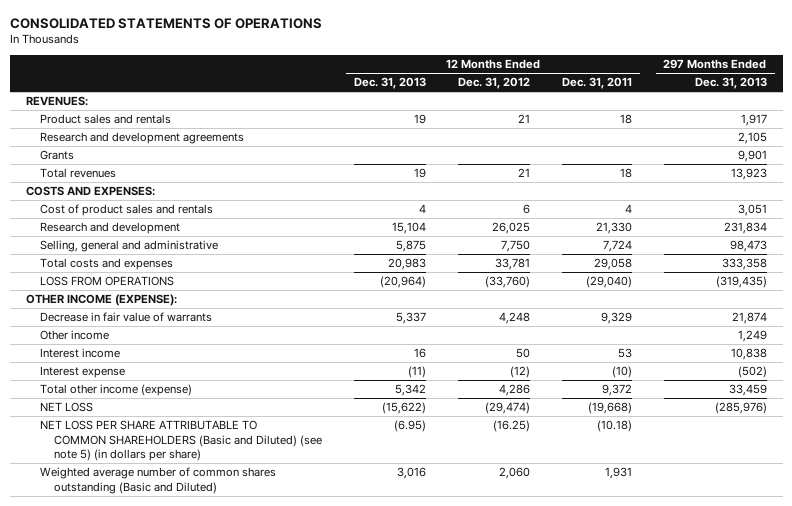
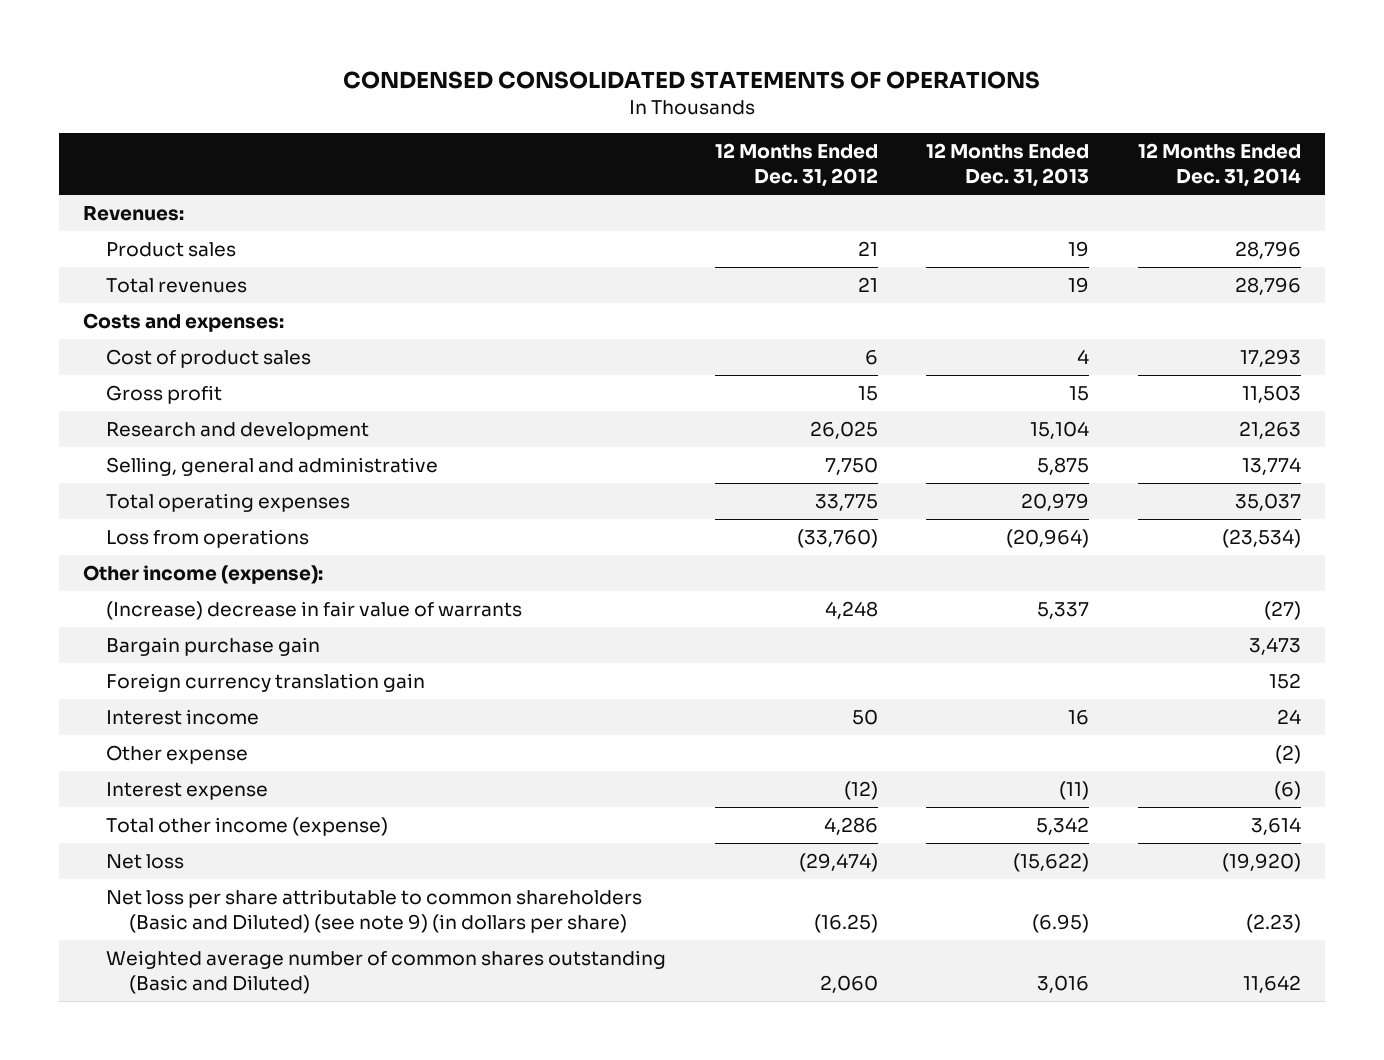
- CONSOLIDATED STATEMENTS OF OPERATIONS
+ CONDENSED CONSOLIDATED STATEMENTS OF OPERATIONS
- | 12 Months Ended Dec. 31, 2013 | 12 Months Ended Dec. 31, 2012 | 12 Months Ended Dec. 31, 2011 | 297 Months Ended Dec. 31, 2013
+ | 12 Months Ended Dec. 31, 2012 | 12 Months Ended Dec. 31, 2013 | 12 Months Ended Dec. 31, 2014
- REVENUES:
- Product sales and rentals | 19 | 21 | 18 | 1,917
- Research and development agreements | | | | 2,105
- Grants | | | | 9,901
+ Revenues:
+ Product sales | 21 | 19 | 28,796
- COSTS AND EXPENSES:
- Cost of product sales and rentals | 4 | 6 | 4 | 3,051
+ Costs and expenses:
+ Cost of product sales | 6 | 4 | 17,293
+ Gross profit | 15 | 15 | 11,503
- Total costs and expenses | 20,983 | 33,781 | 29,058 | 333,358
- LOSS FROM OPERATIONS | (20,964) | (33,760) | (29,040) | (319,435)
- OTHER INCOME (EXPENSE):
- Decrease in fair value of warrants | 5,337 | 4,248 | 9,329 | 21,874
- Other income | | | | 1,249
+ Total operating expenses | 33,775 | 20,979 | 35,037
+ Loss from operations | (33,760) | (20,964) | (23,534)
+ Other income (expense):
+ (Increase) decrease in fair value of warrants | 4,248 | 5,337 | (27)
+ Bargain purchase gain | | | 3,473
+ Foreign currency translation gain | | | 152
+ Other expense | | | (2)
- NET LOSS | (15,622) | (29,474) | (19,668) | (285,976)
- NET LOSS PER SHARE ATTRIBUTABLE TO COMMON SHAREHOLDERS (Basic and Diluted) (see note 5) (in dollars per share) | (6.95) | (16.25) | (10.18) |
+ Net loss | (29,474) | (15,622) | (19,920)
+ Net loss per share attributable to common shareholders (Basic and Diluted) (see note 9) (in dollars per share) | (16.25) | (6.95) | (2.23)

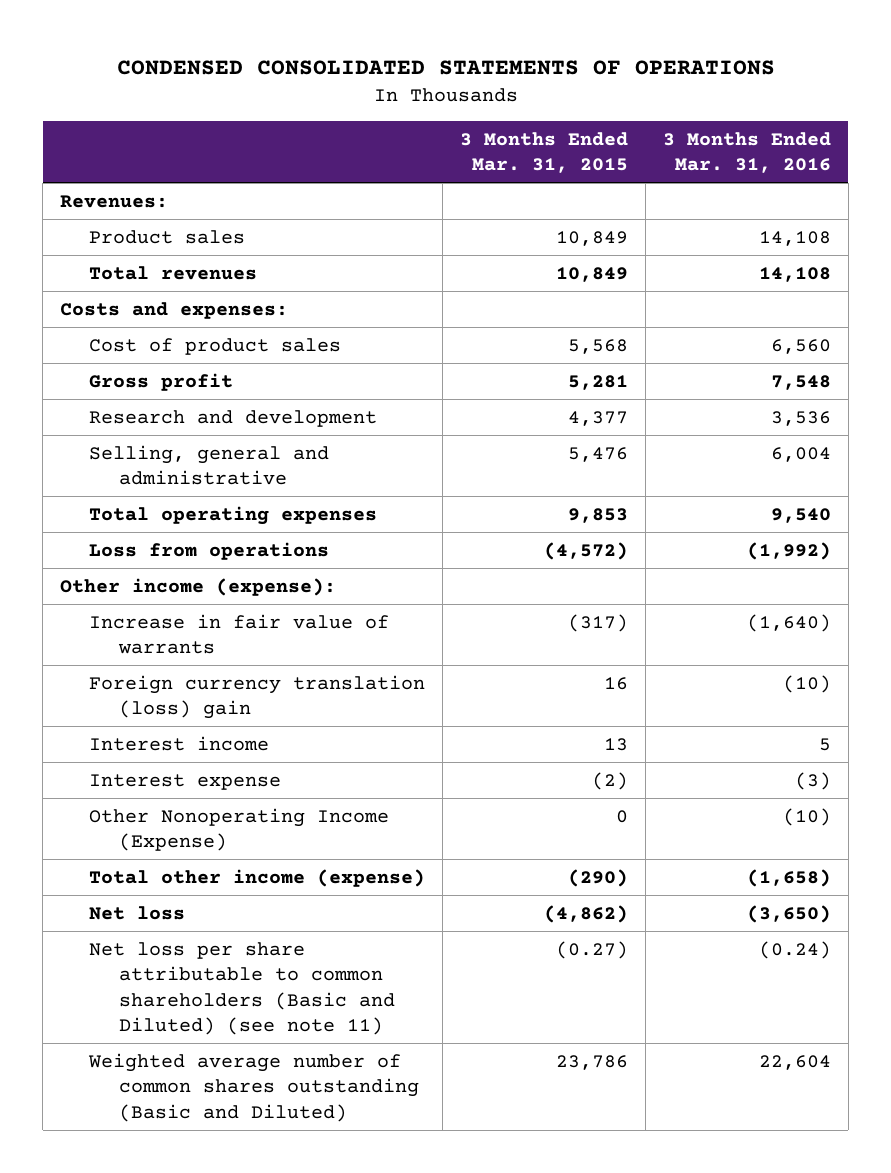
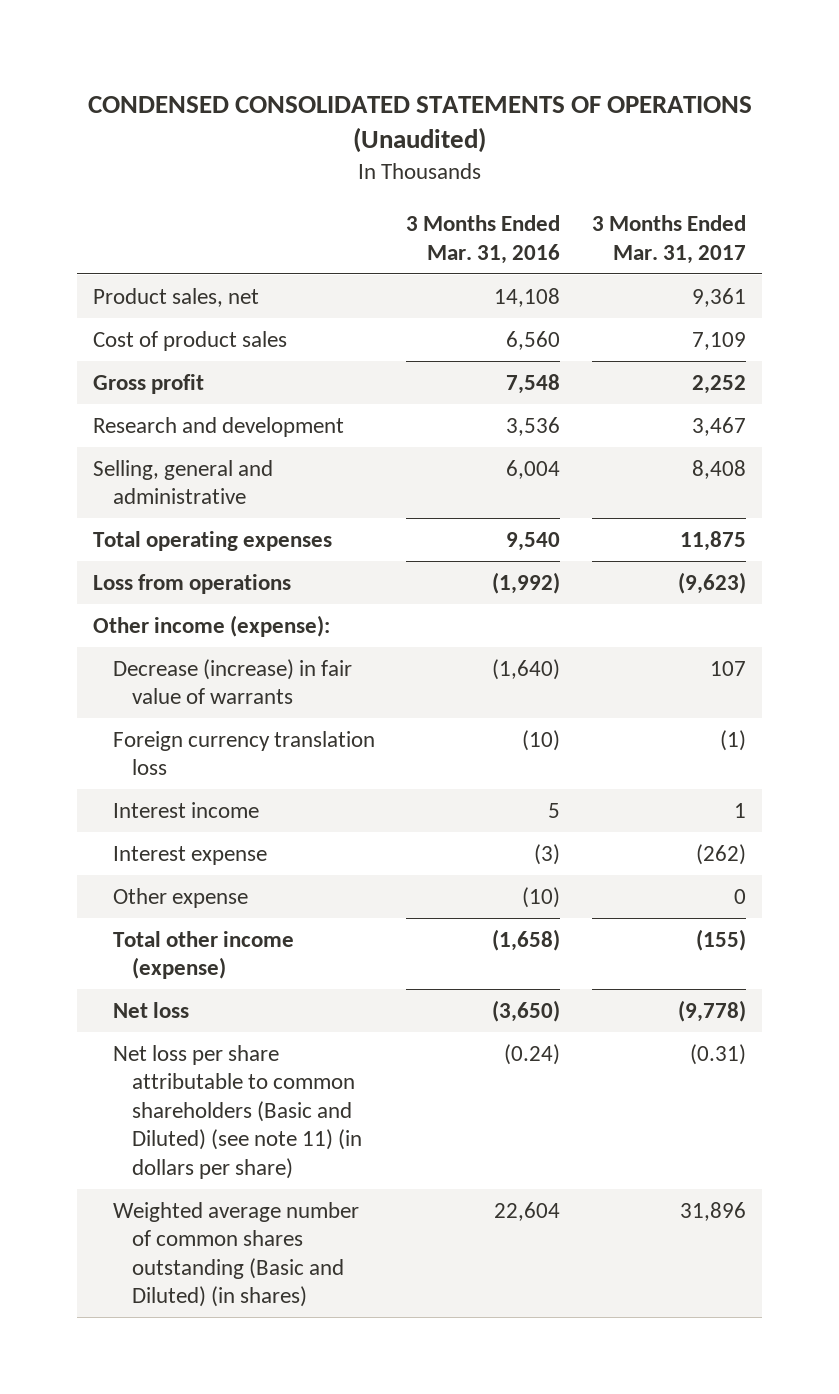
- CONDENSED CONSOLIDATED STATEMENTS OF OPERATIONS
+ CONDENSED CONSOLIDATED STATEMENTS OF OPERATIONS (Unaudited)
- | 3 Months Ended Mar. 31, 2015 | 3 Months Ended Mar. 31, 2016
+ | 3 Months Ended Mar. 31, 2016 | 3 Months Ended Mar. 31, 2017
- Revenues:
- Product sales | 10,849 | 14,108
- Total revenues | 10,849 | 14,108
- Costs and expenses:
+ Product sales, net | 14,108 | 9,361
- Increase in fair value of warrants | (317) | (1,640)
- Foreign currency translation (loss) gain | 16 | (10)
+ Decrease (increase) in fair value of warrants | (1,640) | 107
+ Foreign currency translation loss | (10) | (1)
- Other Nonoperating Income (Expense) | 0 | (10)
+ Other expense | (10) | 0
- Net loss per share attributable to common shareholders (Basic and Diluted) (see note 11) | (0.27) | (0.24)
- Weighted average number of common shares outstanding (Basic and Diluted) | 23,786 | 22,604
+ Net loss per share attributable to common shareholders (Basic and Diluted) (see note 11) (in dollars per share) | (0.24) | (0.31)
+ Weighted average number of common shares outstanding (Basic and Diluted) (in shares) | 22,604 | 31,896

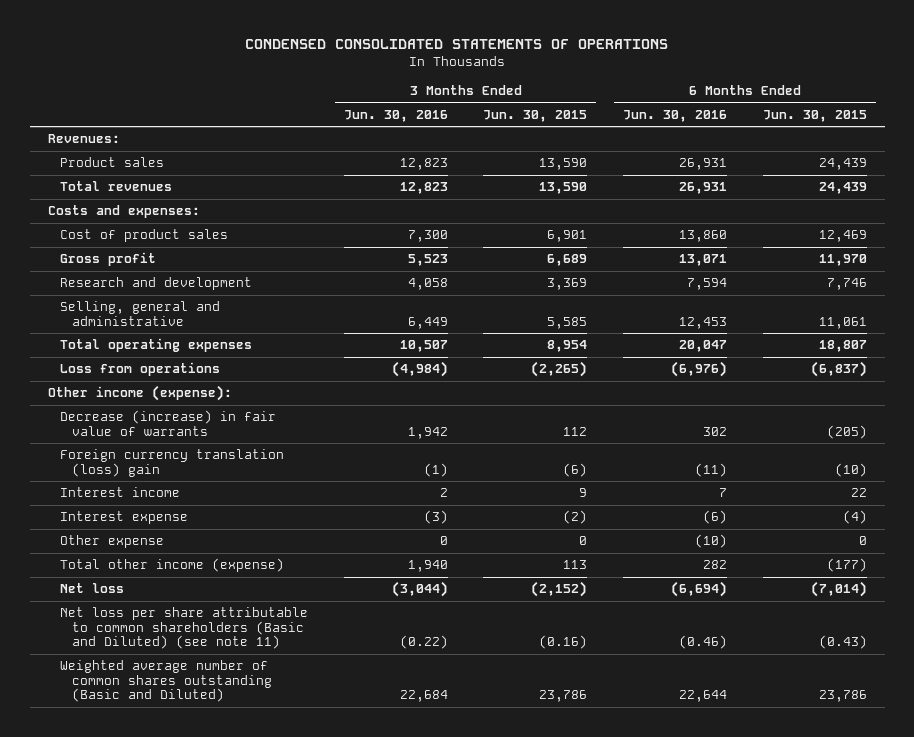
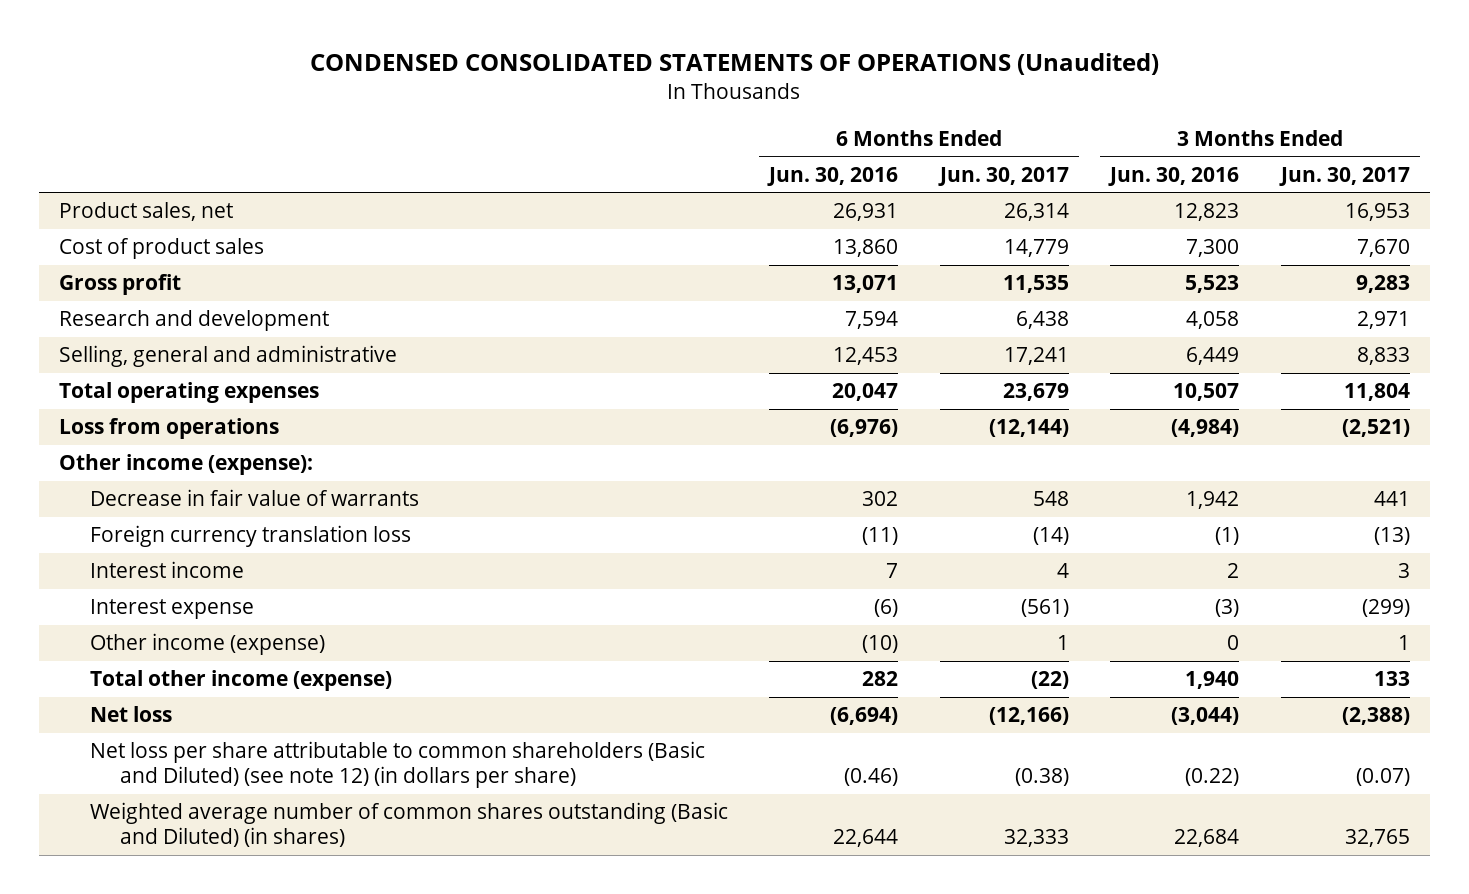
- CONDENSED CONSOLIDATED STATEMENTS OF OPERATIONS
+ CONDENSED CONSOLIDATED STATEMENTS OF OPERATIONS (Unaudited)
- | 3 Months Ended Jun. 30, 2016 | 3 Months Ended Jun. 30, 2015 | 6 Months Ended Jun. 30, 2016 | 6 Months Ended Jun. 30, 2015
+ | 6 Months Ended Jun. 30, 2016 | 6 Months Ended Jun. 30, 2017 | 3 Months Ended Jun. 30, 2016 | 3 Months Ended Jun. 30, 2017
- Revenues:
- Product sales | 12,823 | 13,590 | 26,931 | 24,439
- Total revenues | 12,823 | 13,590 | 26,931 | 24,439
- Costs and expenses:
+ Product sales, net | 26,931 | 26,314 | 12,823 | 16,953
- Decrease (increase) in fair value of warrants | 1,942 | 112 | 302 | (205)
- Foreign currency translation (loss) gain | (1) | (6) | (11) | (10)
+ Decrease in fair value of warrants | 302 | 548 | 1,942 | 441
+ Foreign currency translation loss | (11) | (14) | (1) | (13)
- Other expense | 0 | 0 | (10) | 0
+ Other income (expense) | (10) | 1 | 0 | 1
- Net loss per share attributable to common shareholders (Basic and Diluted) (see note 11) | (0.22) | (0.16) | (0.46) | (0.43)
- Weighted average number of common shares outstanding (Basic and Diluted) | 22,684 | 23,786 | 22,644 | 23,786
+ Net loss per share attributable to common shareholders (Basic and Diluted) (see note 12) (in dollars per share) | (0.46) | (0.38) | (0.22) | (0.07)
+ Weighted average number of common shares outstanding (Basic and Diluted) (in shares) | 22,644 | 32,333 | 22,684 | 32,765

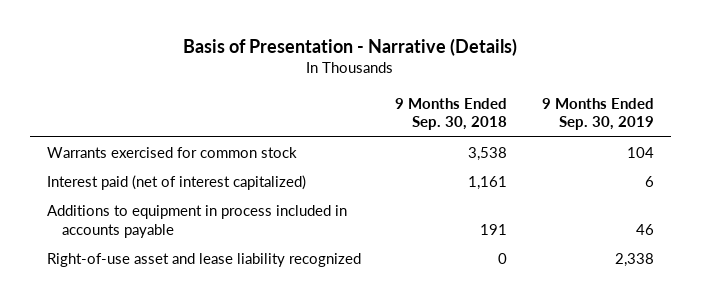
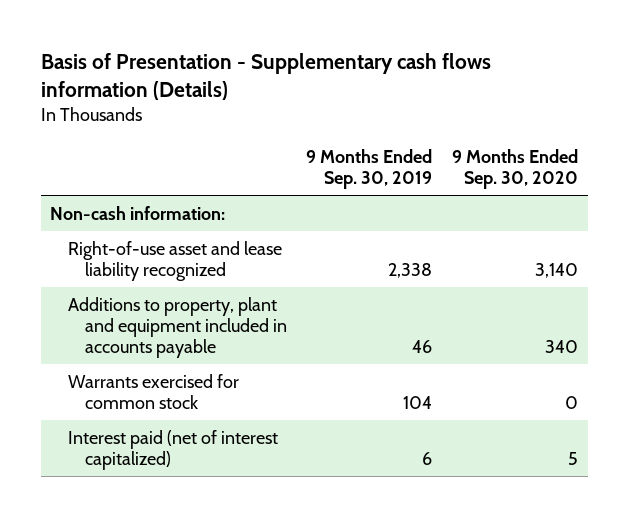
- Basis of Presentation - Narrative (Details)
+ Basis of Presentation - Supplementary cash flows information (Details)
- | 9 Months Ended Sep. 30, 2018 | 9 Months Ended Sep. 30, 2019
+ | 9 Months Ended Sep. 30, 2019 | 9 Months Ended Sep. 30, 2020
+ Non-cash information:
moved up: Right-of-use asset and lease liability recognized | 2,338 | 3,140
+ Additions to property, plant and equipment included in accounts payable | 46 | 340
- Additions to equipment in process included in accounts payable | 191 | 46

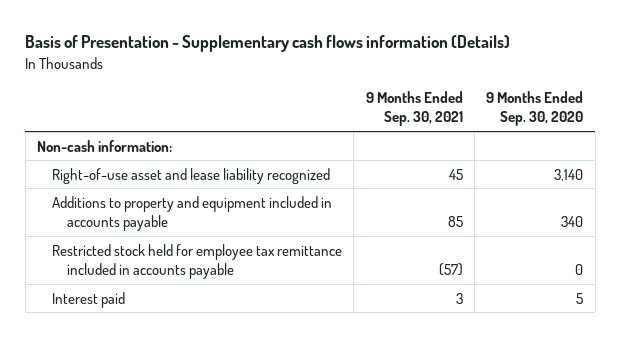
- | 9 Months Ended Sep. 30, 2019 | 9 Months Ended Sep. 30, 2020
+ | 9 Months Ended Sep. 30, 2021 | 9 Months Ended Sep. 30, 2020
- Additions to property, plant and equipment included in accounts payable | 46 | 340
- Warrants exercised for common stock | 104 | 0
- Interest paid (net of interest capitalized) | 6 | 5
+ Additions to property and equipment included in accounts payable | 85 | 340
+ Restricted stock held for employee tax remittance included in accounts payable | (57) | 0
+ Interest paid | 3 | 5

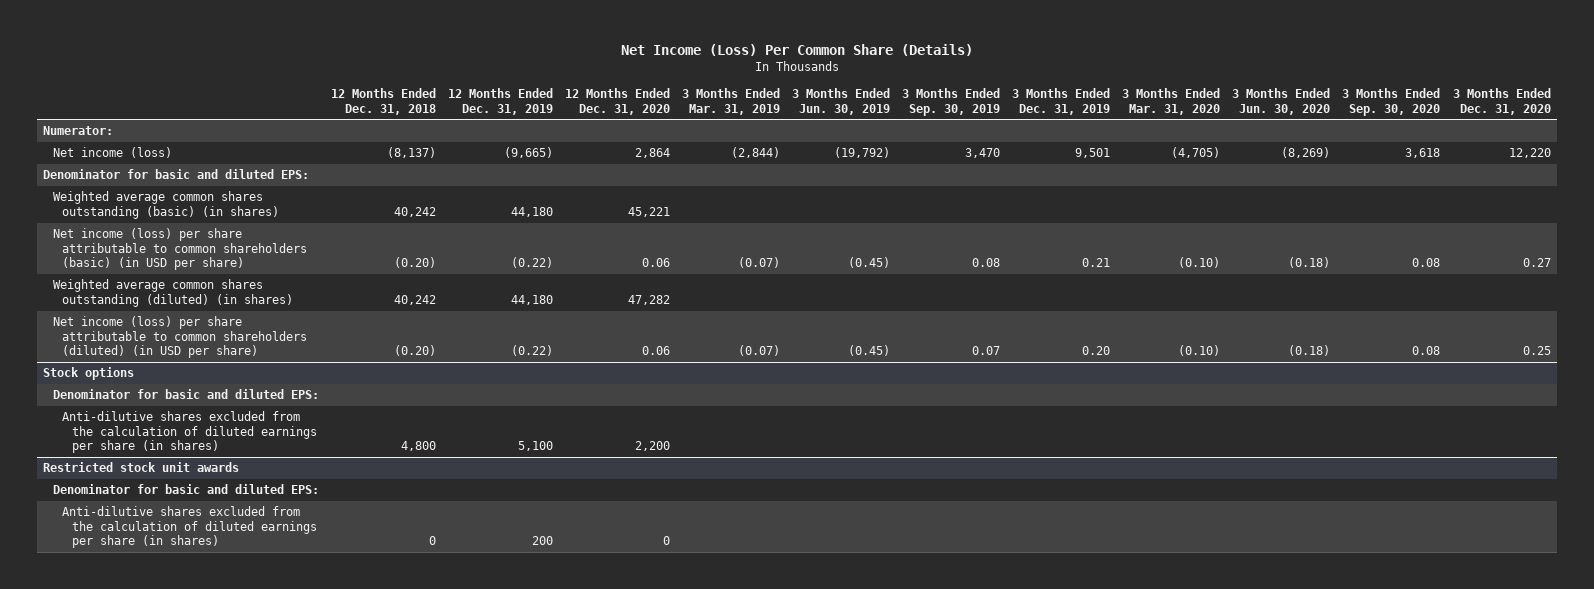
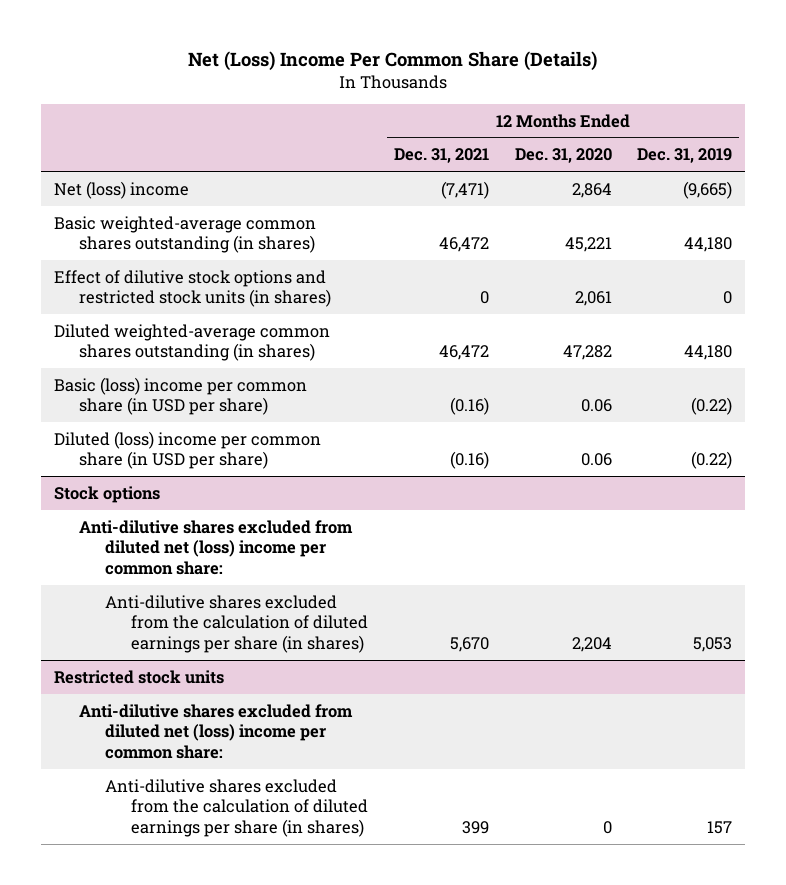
- Net Income (Loss) Per Common Share (Details)
+ Net (Loss) Income Per Common Share (Details)
- | 12 Months Ended Dec. 31, 2018 | 12 Months Ended Dec. 31, 2019 | 12 Months Ended Dec. 31, 2020 | 3 Months Ended Mar. 31, 2019 | 3 Months Ended Jun. 30, 2019 | 3 Months Ended Sep. 30, 2019 | 3 Months Ended Dec. 31, 2019 | 3 Months Ended Mar. 31, 2020 | 3 Months Ended Jun. 30, 2020 | 3 Months Ended Sep. 30, 2020 | 3 Months Ended Dec. 31, 2020
+ | 12 Months Ended Dec. 31, 2021 | 12 Months Ended Dec. 31, 2020 | 12 Months Ended Dec. 31, 2019
- Numerator:
- Net income (loss) | (8,137) | (9,665) | 2,864 | (2,844) | (19,792) | 3,470 | 9,501 | (4,705) | (8,269) | 3,618 | 12,220
- Denominator for basic and diluted EPS:
- Weighted average common shares outstanding (basic) (in shares) | 40,242 | 44,180 | 45,221 | | | | | | | |
- Net income (loss) per share attributable to common shareholders (basic) (in USD per share) | (0.20) | (0.22) | 0.06 | (0.07) | (0.45) | 0.08 | 0.21 | (0.10) | (0.18) | 0.08 | 0.27
- Weighted average common shares outstanding (diluted) (in shares) | 40,242 | 44,180 | 47,282 | | | | | | | |
- Net income (loss) per share attributable to common shareholders (diluted) (in USD per share) | (0.20) | (0.22) | 0.06 | (0.07) | (0.45) | 0.07 | 0.20 | (0.10) | (0.18) | 0.08 | 0.25
+ Net (loss) income | (7,471) | 2,864 | (9,665)
+ Basic weighted-average common shares outstanding (in shares) | 46,472 | 45,221 | 44,180
+ Effect of dilutive stock options and restricted stock units (in shares) | 0 | 2,061 | 0
+ Diluted weighted-average common shares outstanding (in shares) | 46,472 | 47,282 | 44,180
+ Basic (loss) income per common share (in USD per share) | (0.16) | 0.06 | (0.22)
+ Diluted (loss) income per common share (in USD per share) | (0.16) | 0.06 | (0.22)
@ Stock options
- Denominator for basic and diluted EPS:
- Anti-dilutive shares excluded from the calculation of diluted earnings per share (in shares) | 4,800 | 5,100 | 2,200 | | | | | | | |
- Restricted stock unit awards
- Denominator for basic and diluted EPS:
- Anti-dilutive shares excluded from the calculation of diluted earnings per share (in shares) | 0 | 200 | 0 | | | | | | | |
@ Stock options
+ Anti-dilutive shares excluded from diluted net (loss) income per common share:
+ Anti-dilutive shares excluded from the calculation of diluted earnings per share (in shares) | 5,670 | 2,204 | 5,053
+ Restricted stock units
+ Anti-dilutive shares excluded from diluted net (loss) income per common share:
+ Anti-dilutive shares excluded from the calculation of diluted earnings per share (in shares) | 399 | 0 | 157

